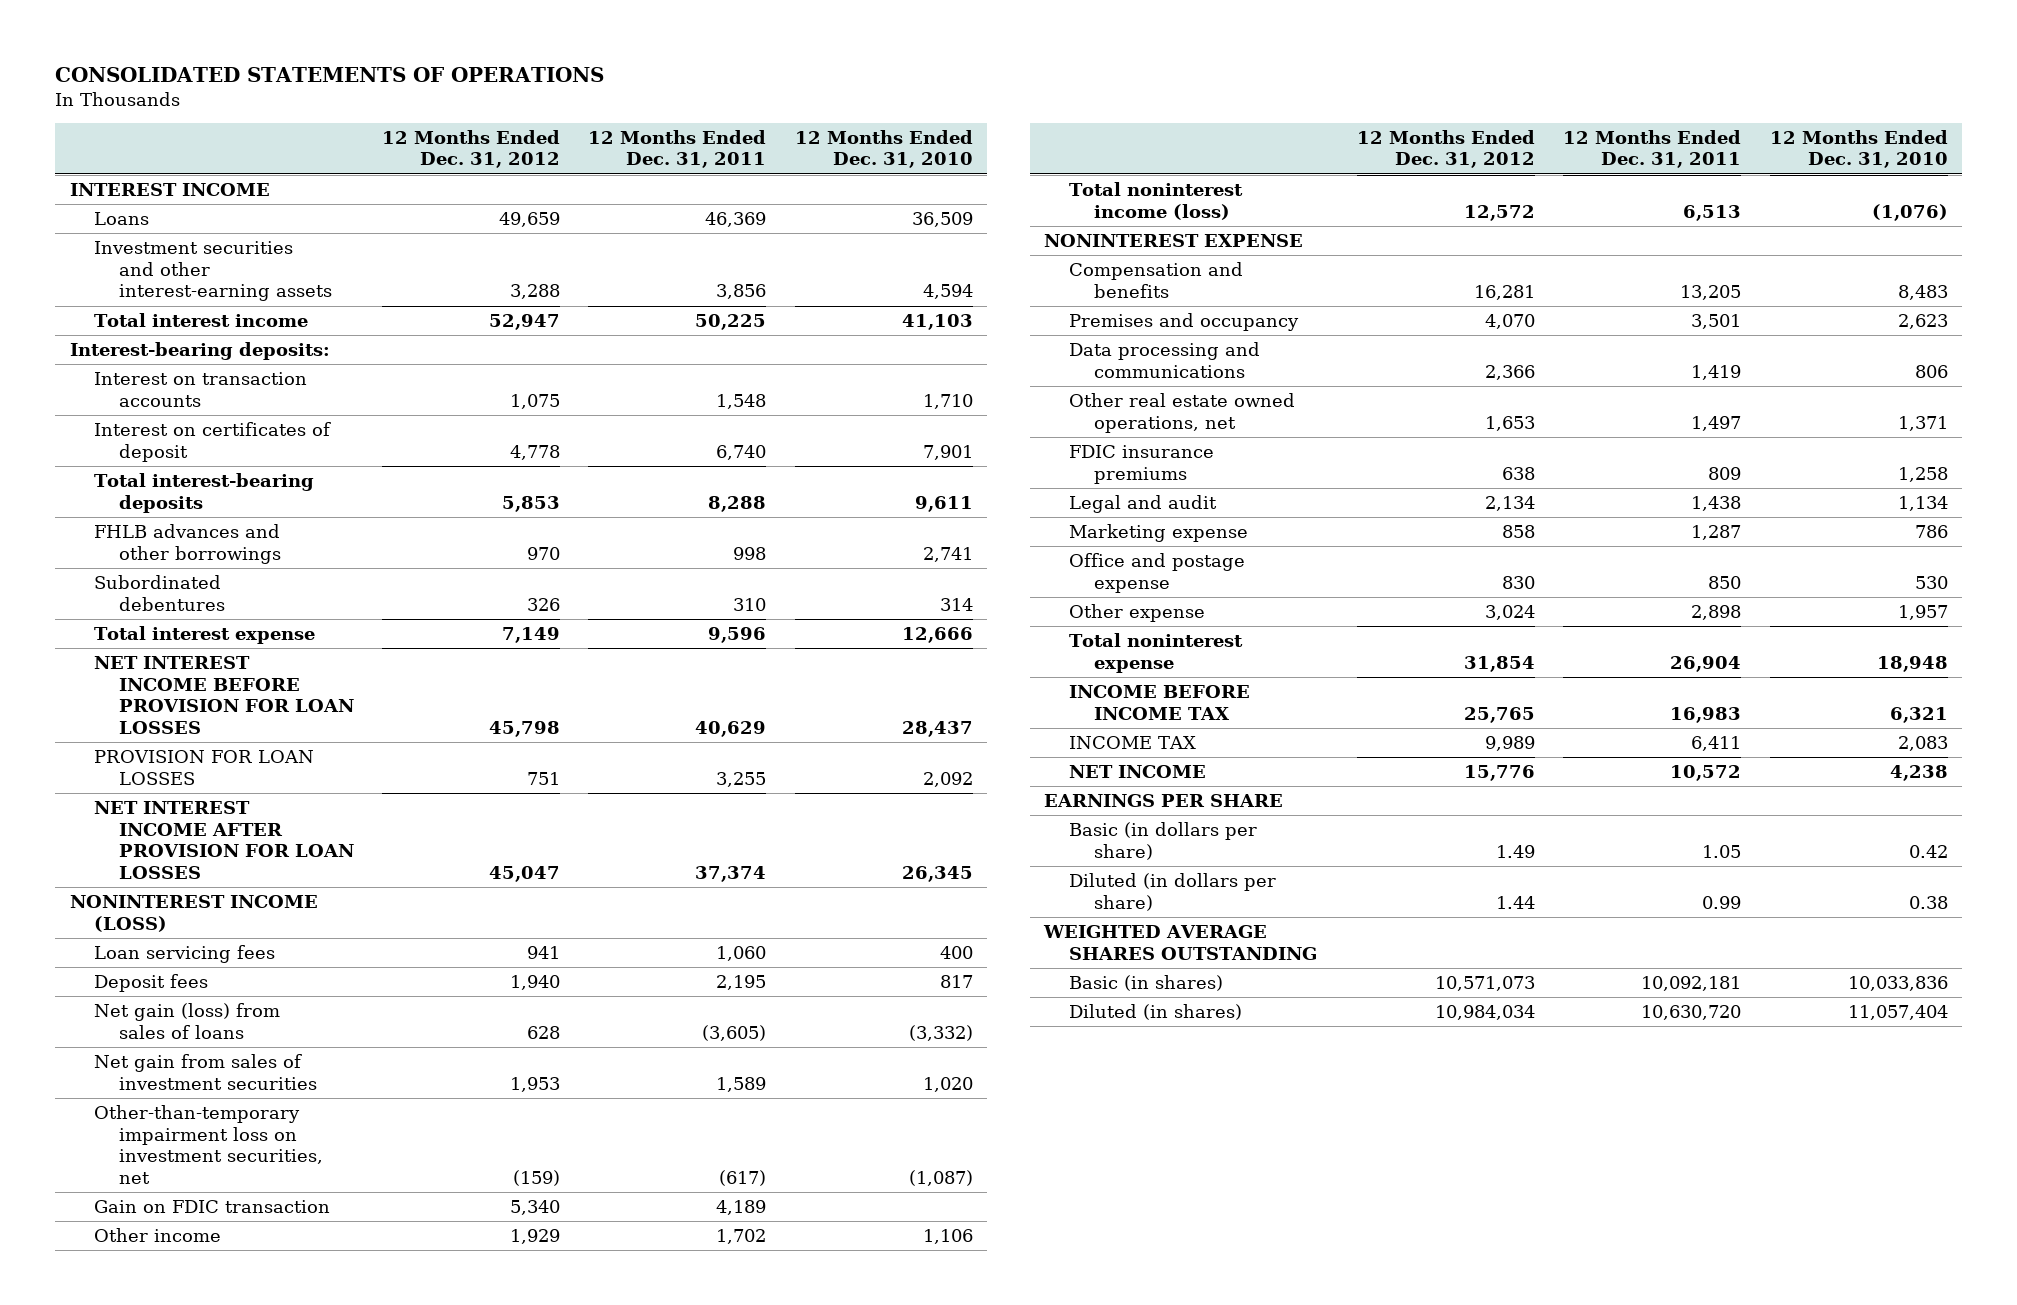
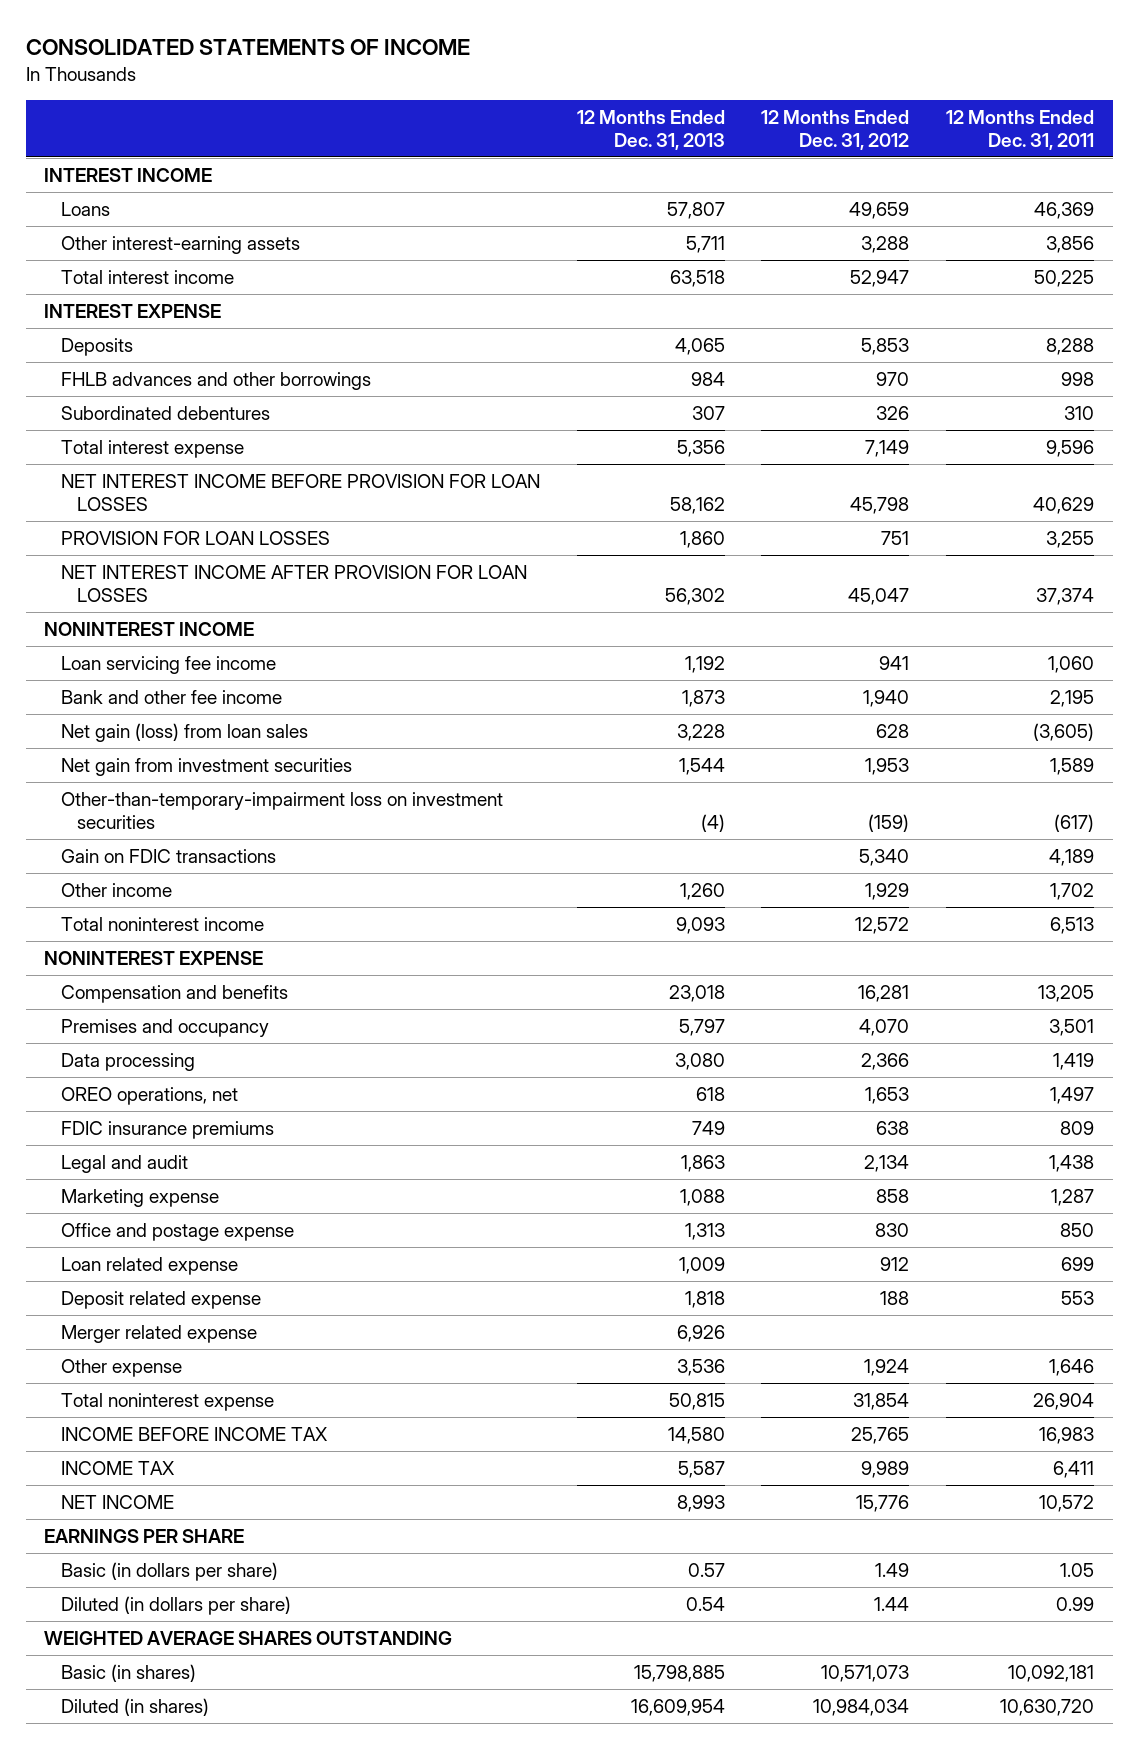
- CONSOLIDATED STATEMENTS OF OPERATIONS
+ CONSOLIDATED STATEMENTS OF INCOME
- | 12 Months Ended Dec. 31, 2012 | 12 Months Ended Dec. 31, 2011 | 12 Months Ended Dec. 31, 2010
+ | 12 Months Ended Dec. 31, 2013 | 12 Months Ended Dec. 31, 2012 | 12 Months Ended Dec. 31, 2011
- Investment securities and other interest-earning assets | 3,288 | 3,856 | 4,594
+ Other interest-earning assets | 5,711 | 3,288 | 3,856
- Interest-bearing deposits:
- Interest on transaction accounts | 1,075 | 1,548 | 1,710
- Interest on certificates of deposit | 4,778 | 6,740 | 7,901
- Total interest-bearing deposits | 5,853 | 8,288 | 9,611
+ INTEREST EXPENSE
+ Deposits | 4,065 | 5,853 | 8,288
- NONINTEREST INCOME (LOSS)
- Loan servicing fees | 941 | 1,060 | 400
- Deposit fees | 1,940 | 2,195 | 817
- Net gain (loss) from sales of loans | 628 | (3,605) | (3,332)
- Net gain from sales of investment securities | 1,953 | 1,589 | 1,020
- Other-than-temporary impairment loss on investment securities, net | (159) | (617) | (1,087)
- Gain on FDIC transaction | 5,340 | 4,189 |
+ NONINTEREST INCOME
+ Loan servicing fee income | 1,192 | 941 | 1,060
+ Bank and other fee income | 1,873 | 1,940 | 2,195
+ Net gain (loss) from loan sales | 3,228 | 628 | (3,605)
+ Net gain from investment securities | 1,544 | 1,953 | 1,589
+ Other-than-temporary-impairment loss on investment securities | (4) | (159) | (617)
+ Gain on FDIC transactions | | 5,340 | 4,189
- Total noninterest income (loss) | 12,572 | 6,513 | (1,076)
+ Total noninterest income | 9,093 | 12,572 | 6,513
- Data processing and communications | 2,366 | 1,419 | 806
- Other real estate owned operations, net | 1,653 | 1,497 | 1,371
+ Data processing | 3,080 | 2,366 | 1,419
+ OREO operations, net | 618 | 1,653 | 1,497
- Other expense | 3,024 | 2,898 | 1,957
+ Loan related expense | 1,009 | 912 | 699
+ Deposit related expense | 1,818 | 188 | 553
+ Merger related expense | 6,926 | |
+ Other expense | 3,536 | 1,924 | 1,646

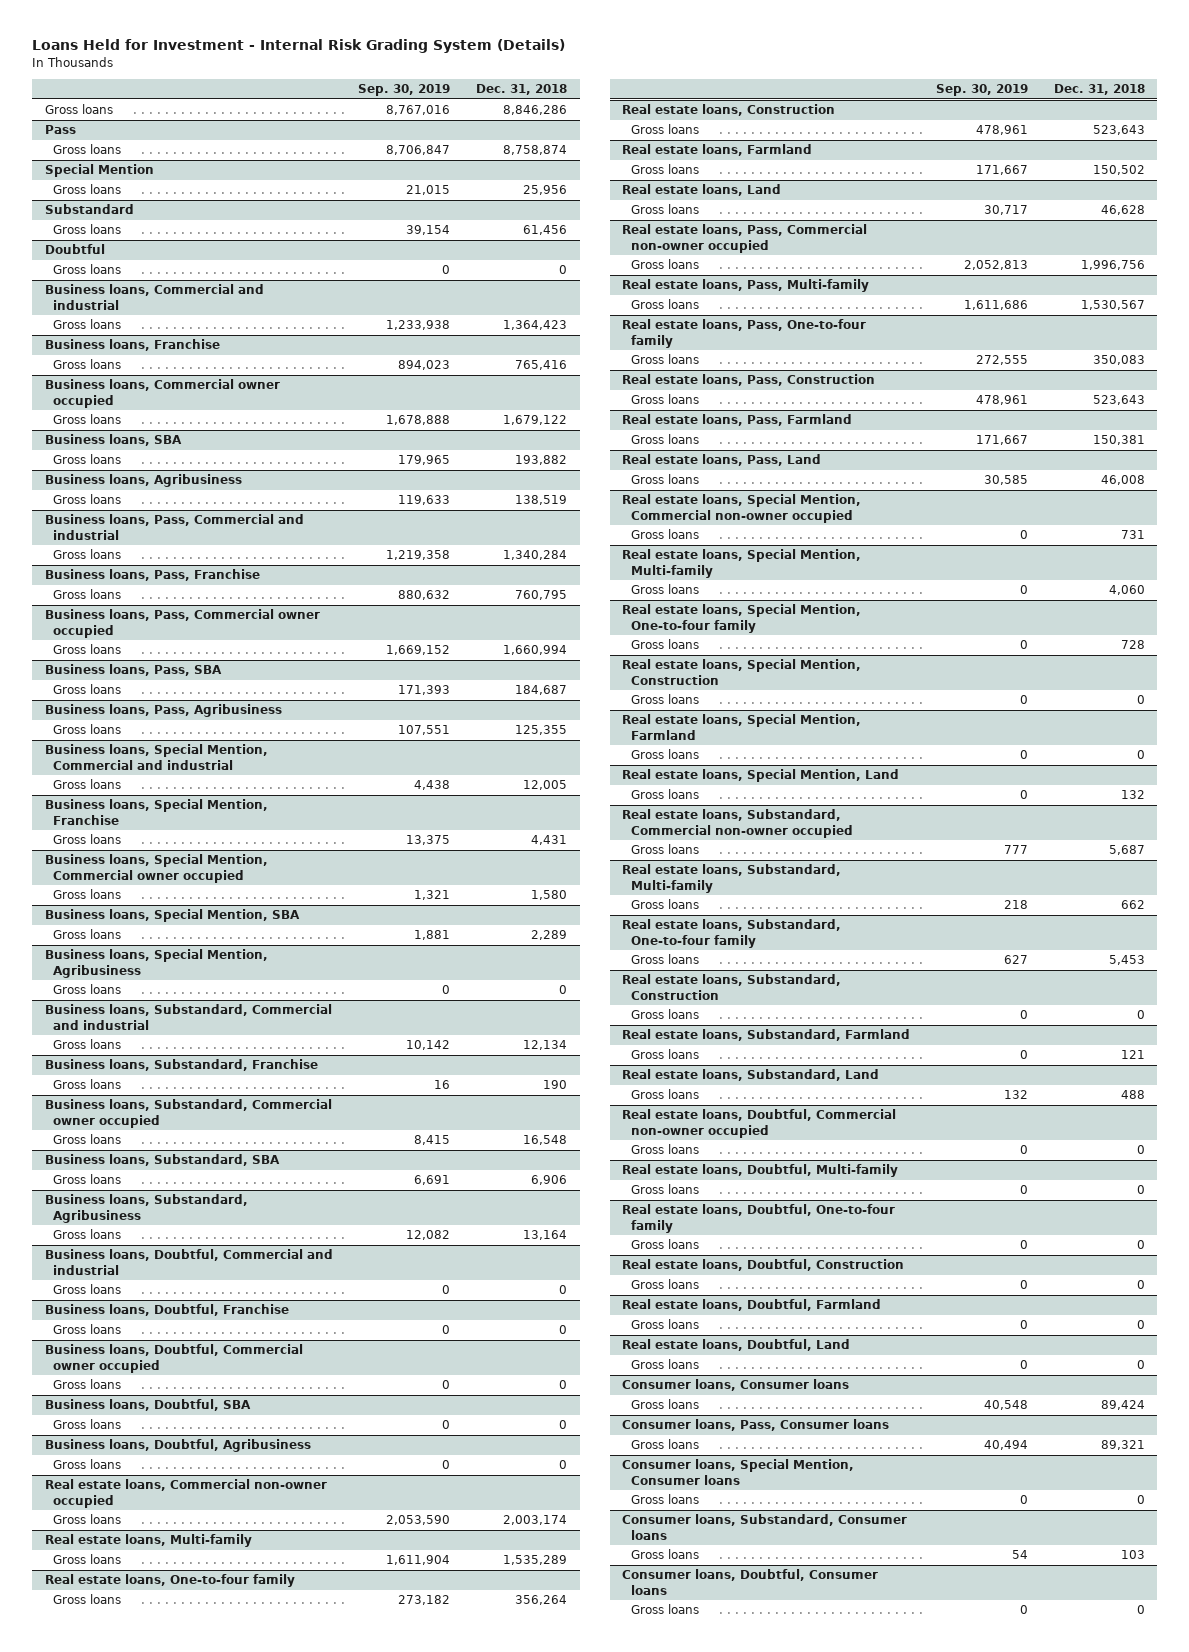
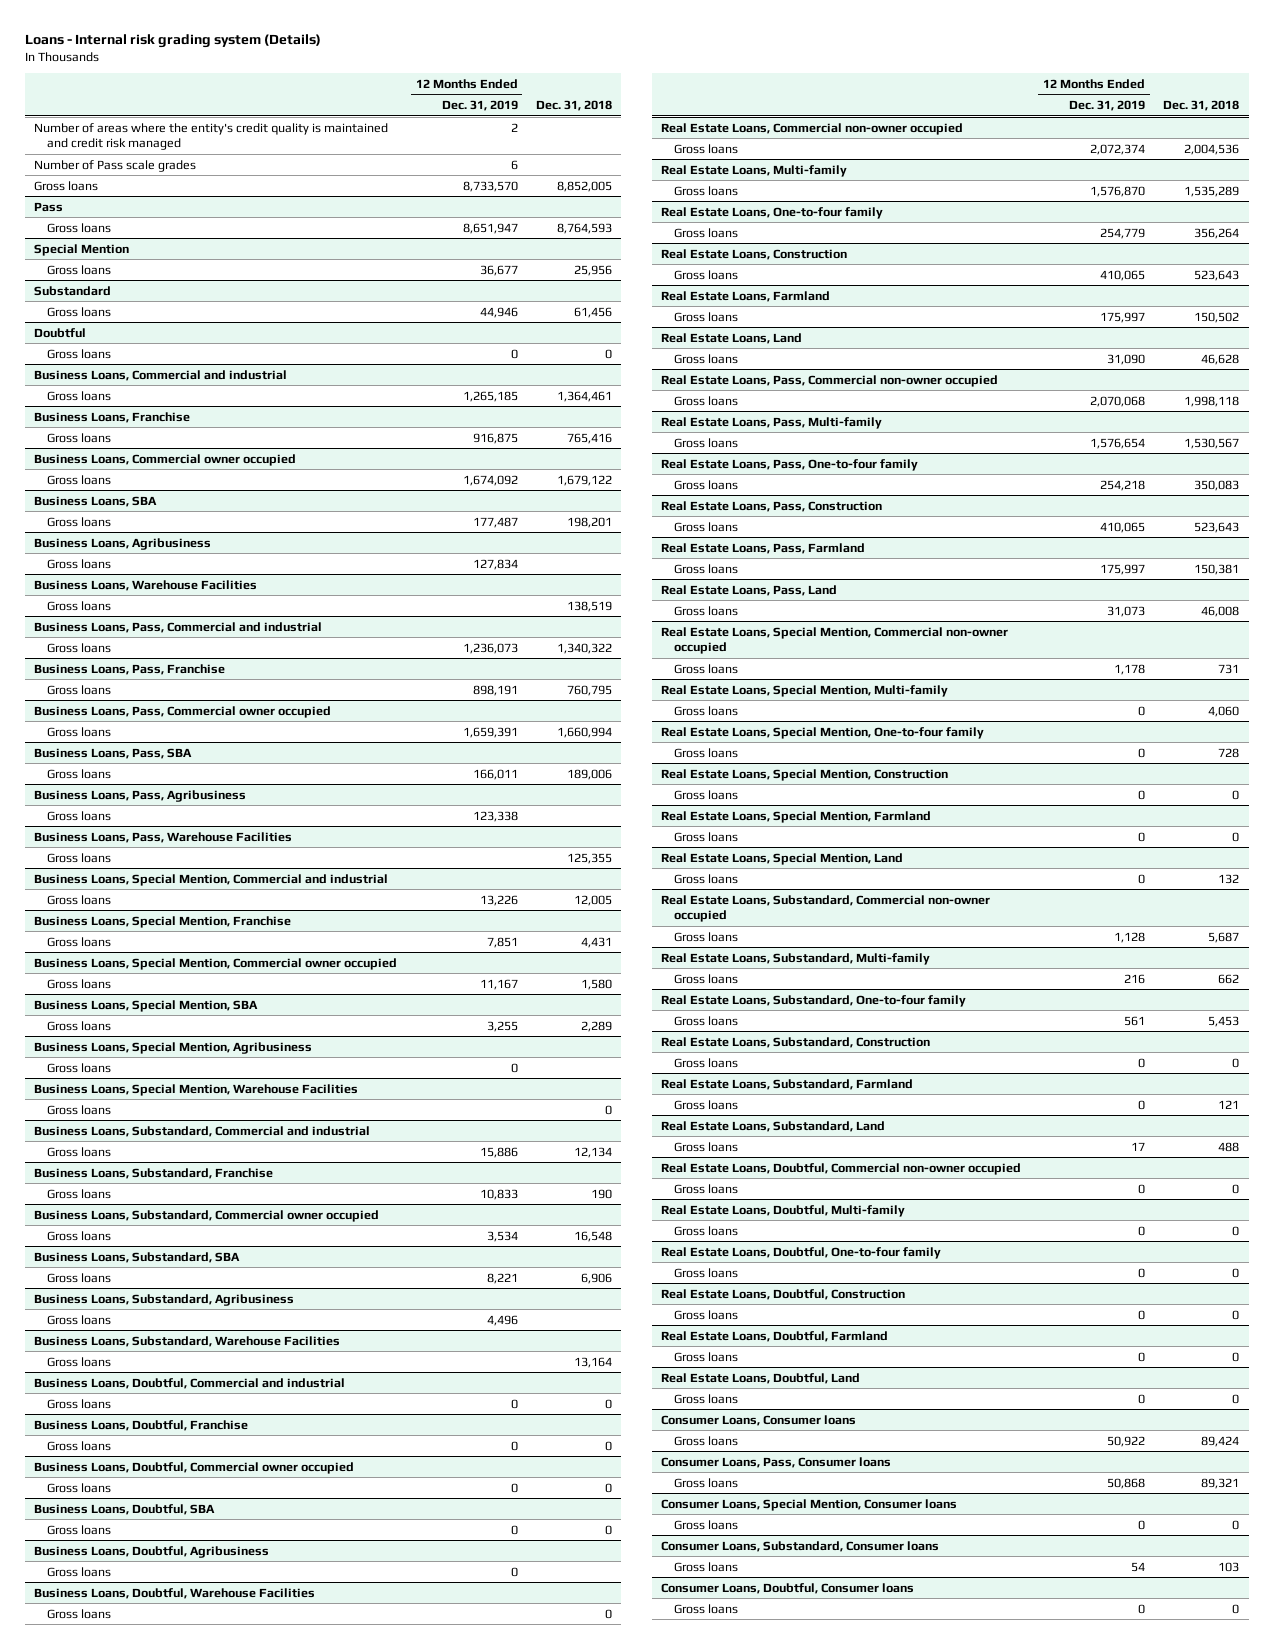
- Loans Held for Investment - Internal Risk Grading System (Details)
+ Loans - Internal risk grading system (Details)
- | Sep. 30, 2019 | Dec. 31, 2018
+ | 12 Months Ended Dec. 31, 2019 | Dec. 31, 2018
- Gross loans | 8,767,016 | 8,846,286
+ Number of areas where the entity's credit quality is maintained and credit risk managed | 2 |
+ Number of Pass scale grades | 6 |
+ Gross loans | 8,733,570 | 8,852,005
@ Pass
- Gross loans | 8,706,847 | 8,758,874
+ Gross loans | 8,651,947 | 8,764,593
- Business loans, Commercial and industrial
- Gross loans | 1,233,938 | 1,364,423
- Business loans, Franchise
+ Business Loans, Commercial and industrial
+ Gross loans | 1,265,185 | 1,364,461
+ Business Loans, Franchise
- Business loans, Commercial owner occupied
+ Business Loans, Commercial owner occupied
- Business loans, SBA
- Gross loans | 179,965 | 193,882
- Business loans, Agribusiness
+ Business Loans, SBA
+ Gross loans | 177,487 | 198,201
+ Business Loans, Agribusiness
+ Gross loans | 127,834 |
+ Business Loans, Warehouse Facilities
- Business loans, Pass, Commercial and industrial
- Gross loans | 1,219,358 | 1,340,284
- Business loans, Pass, Franchise
+ Business Loans, Pass, Commercial and industrial
+ Gross loans | 1,236,073 | 1,340,322
+ Business Loans, Pass, Franchise
- Business loans, Pass, Commercial owner occupied
+ Business Loans, Pass, Commercial owner occupied
- Business loans, Pass, SBA
- Gross loans | 171,393 | 184,687
- Business loans, Pass, Agribusiness
+ Business Loans, Pass, SBA
+ Gross loans | 166,011 | 189,006
+ Business Loans, Pass, Agribusiness
+ Gross loans | 123,338 |
+ Business Loans, Pass, Warehouse Facilities
- Business loans, Special Mention, Commercial and industrial
+ Business Loans, Special Mention, Commercial and industrial
- Business loans, Special Mention, Franchise
+ Business Loans, Special Mention, Franchise
- Business loans, Special Mention, Commercial owner occupied
+ Business Loans, Special Mention, Commercial owner occupied
- Business loans, Special Mention, SBA
+ Business Loans, Special Mention, SBA
- Business loans, Special Mention, Agribusiness
+ Business Loans, Special Mention, Agribusiness
+ Gross loans | 0 |
+ Business Loans, Special Mention, Warehouse Facilities
- Business loans, Substandard, Commercial and industrial
+ Business Loans, Substandard, Commercial and industrial
- Business loans, Substandard, Franchise
+ Business Loans, Substandard, Franchise
- Business loans, Substandard, Commercial owner occupied
+ Business Loans, Substandard, Commercial owner occupied
- Business loans, Substandard, SBA
+ Business Loans, Substandard, SBA
- Business loans, Substandard, Agribusiness
+ Business Loans, Substandard, Agribusiness
+ Gross loans | 4,496 |
+ Business Loans, Substandard, Warehouse Facilities
- Business loans, Doubtful, Commercial and industrial
+ Business Loans, Doubtful, Commercial and industrial
- Business loans, Doubtful, Franchise
+ Business Loans, Doubtful, Franchise
- Business loans, Doubtful, Commercial owner occupied
+ Business Loans, Doubtful, Commercial owner occupied
- Business loans, Doubtful, SBA
+ Business Loans, Doubtful, SBA
- Business loans, Doubtful, Agribusiness
+ Business Loans, Doubtful, Agribusiness
+ Gross loans | 0 |
+ Business Loans, Doubtful, Warehouse Facilities
- Real estate loans, Commercial non-owner occupied
- Gross loans | 2,053,590 | 2,003,174
- Real estate loans, Multi-family
+ Real Estate Loans, Commercial non-owner occupied
+ Gross loans | 2,072,374 | 2,004,536
+ Real Estate Loans, Multi-family
- Real estate loans, One-to-four family
+ Real Estate Loans, One-to-four family
- Real estate loans, Construction
+ Real Estate Loans, Construction
- Real estate loans, Farmland
+ Real Estate Loans, Farmland
- Real estate loans, Land
+ Real Estate Loans, Land
- Real estate loans, Pass, Commercial non-owner occupied
- Gross loans | 2,052,813 | 1,996,756
- Real estate loans, Pass, Multi-family
+ Real Estate Loans, Pass, Commercial non-owner occupied
+ Gross loans | 2,070,068 | 1,998,118
+ Real Estate Loans, Pass, Multi-family
- Real estate loans, Pass, One-to-four family
+ Real Estate Loans, Pass, One-to-four family
- Real estate loans, Pass, Construction
+ Real Estate Loans, Pass, Construction
- Real estate loans, Pass, Farmland
+ Real Estate Loans, Pass, Farmland
- Real estate loans, Pass, Land
+ Real Estate Loans, Pass, Land
- Real estate loans, Special Mention, Commercial non-owner occupied
+ Real Estate Loans, Special Mention, Commercial non-owner occupied
- Real estate loans, Special Mention, Multi-family
+ Real Estate Loans, Special Mention, Multi-family
- Real estate loans, Special Mention, One-to-four family
+ Real Estate Loans, Special Mention, One-to-four family
- Real estate loans, Special Mention, Construction
+ Real Estate Loans, Special Mention, Construction
- Real estate loans, Special Mention, Farmland
+ Real Estate Loans, Special Mention, Farmland
- Real estate loans, Special Mention, Land
+ Real Estate Loans, Special Mention, Land
- Real estate loans, Substandard, Commercial non-owner occupied
+ Real Estate Loans, Substandard, Commercial non-owner occupied
- Real estate loans, Substandard, Multi-family
+ Real Estate Loans, Substandard, Multi-family
- Real estate loans, Substandard, One-to-four family
+ Real Estate Loans, Substandard, One-to-four family
- Real estate loans, Substandard, Construction
+ Real Estate Loans, Substandard, Construction
- Real estate loans, Substandard, Farmland
+ Real Estate Loans, Substandard, Farmland
- Real estate loans, Substandard, Land
+ Real Estate Loans, Substandard, Land
- Real estate loans, Doubtful, Commercial non-owner occupied
+ Real Estate Loans, Doubtful, Commercial non-owner occupied
- Real estate loans, Doubtful, Multi-family
+ Real Estate Loans, Doubtful, Multi-family
- Real estate loans, Doubtful, One-to-four family
+ Real Estate Loans, Doubtful, One-to-four family
- Real estate loans, Doubtful, Construction
+ Real Estate Loans, Doubtful, Construction
- Real estate loans, Doubtful, Farmland
+ Real Estate Loans, Doubtful, Farmland
- Real estate loans, Doubtful, Land
+ Real Estate Loans, Doubtful, Land
- Consumer loans, Consumer loans
+ Consumer Loans, Consumer loans
- Consumer loans, Pass, Consumer loans
+ Consumer Loans, Pass, Consumer loans
- Consumer loans, Special Mention, Consumer loans
+ Consumer Loans, Special Mention, Consumer loans
- Consumer loans, Substandard, Consumer loans
+ Consumer Loans, Substandard, Consumer loans
- Consumer loans, Doubtful, Consumer loans
+ Consumer Loans, Doubtful, Consumer loans

